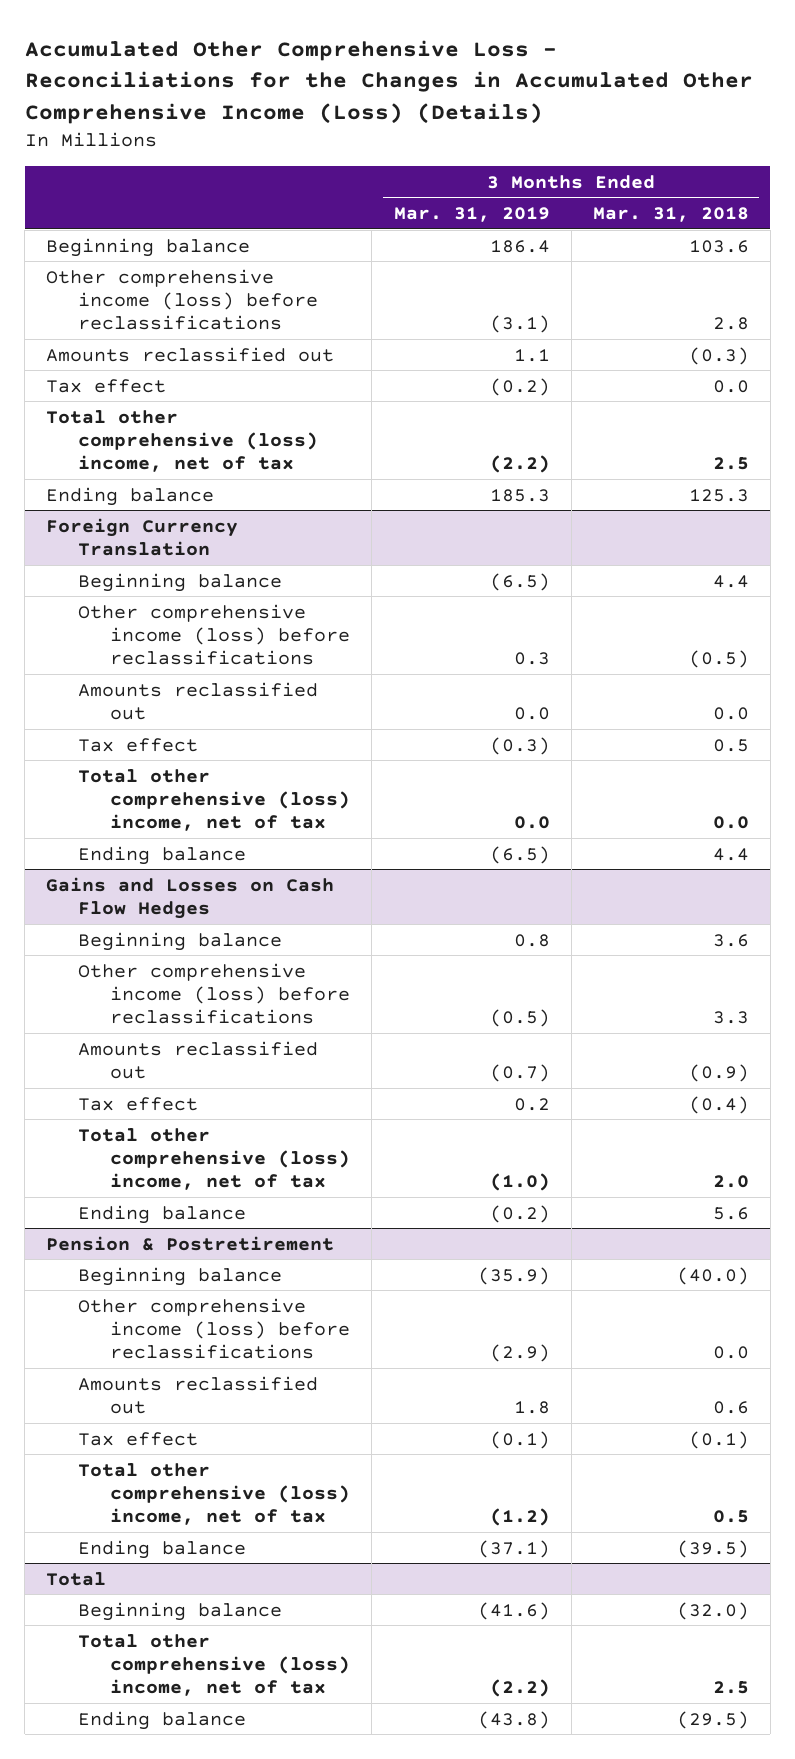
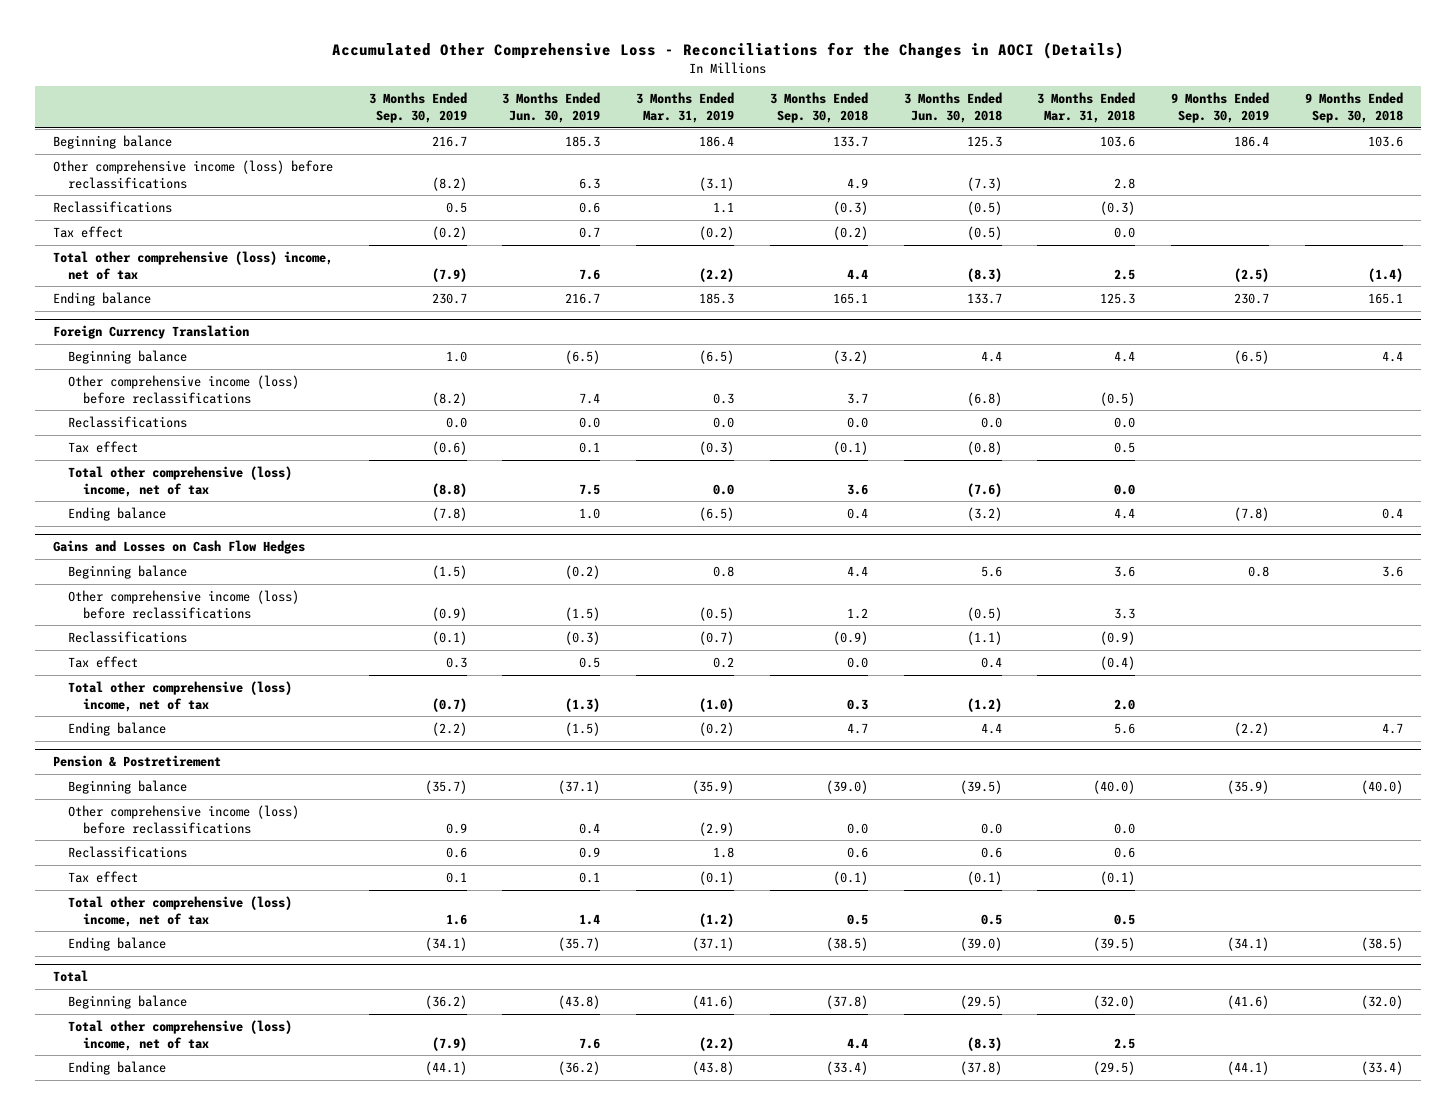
- Accumulated Other Comprehensive Loss - Reconciliations for the Changes in Accumulated Other Comprehensive Income (Loss) (Details)
+ Accumulated Other Comprehensive Loss - Reconciliations for the Changes in AOCI (Details)
- | 3 Months Ended Mar. 31, 2019 | 3 Months Ended Mar. 31, 2018
+ | 3 Months Ended Sep. 30, 2019 | 3 Months Ended Jun. 30, 2019 | 3 Months Ended Mar. 31, 2019 | 3 Months Ended Sep. 30, 2018 | 3 Months Ended Jun. 30, 2018 | 3 Months Ended Mar. 31, 2018 | 9 Months Ended Sep. 30, 2019 | 9 Months Ended Sep. 30, 2018
- Amounts reclassified out | 1.1 | (0.3)
+ Reclassifications | 0.5 | 0.6 | 1.1 | (0.3) | (0.5) | (0.3) | |
@ Foreign Currency Translation
- Amounts reclassified out | 0.0 | 0.0
+ Reclassifications | 0.0 | 0.0 | 0.0 | 0.0 | 0.0 | 0.0 | |
@ Gains and Losses on Cash Flow Hedges
- Amounts reclassified out | (0.7) | (0.9)
+ Reclassifications | (0.1) | (0.3) | (0.7) | (0.9) | (1.1) | (0.9) | |
@ Pension & Postretirement
- Amounts reclassified out | 1.8 | 0.6
+ Reclassifications | 0.6 | 0.9 | 1.8 | 0.6 | 0.6 | 0.6 | |

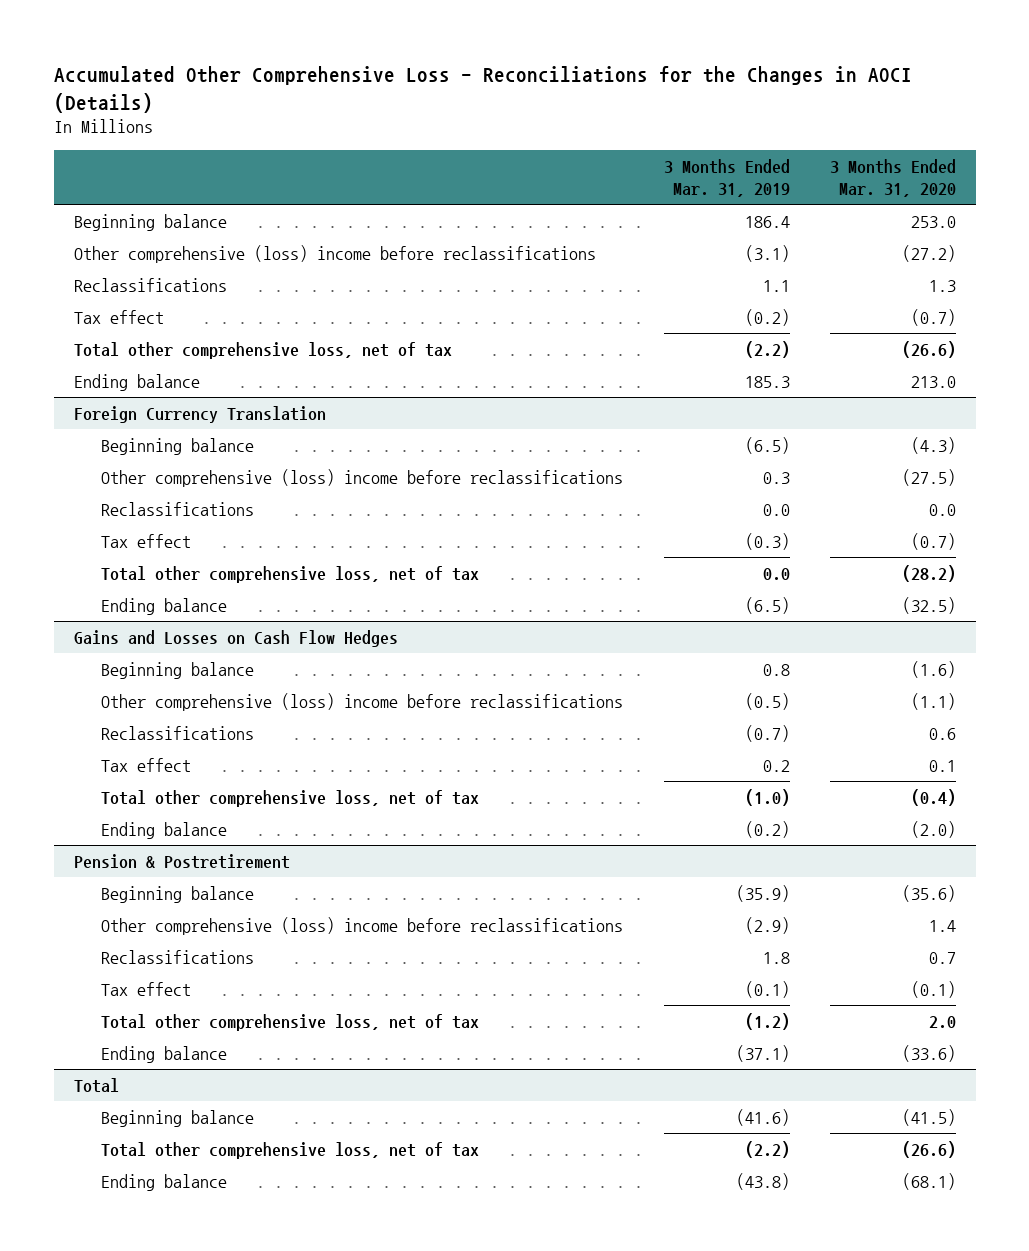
- | 3 Months Ended Sep. 30, 2019 | 3 Months Ended Jun. 30, 2019 | 3 Months Ended Mar. 31, 2019 | 3 Months Ended Sep. 30, 2018 | 3 Months Ended Jun. 30, 2018 | 3 Months Ended Mar. 31, 2018 | 9 Months Ended Sep. 30, 2019 | 9 Months Ended Sep. 30, 2018
+ | 3 Months Ended Mar. 31, 2019 | 3 Months Ended Mar. 31, 2020
- Other comprehensive income (loss) before reclassifications | (8.2) | 6.3 | (3.1) | 4.9 | (7.3) | 2.8 | |
+ Other comprehensive (loss) income before reclassifications | (3.1) | (27.2)
- Total other comprehensive (loss) income, net of tax | (7.9) | 7.6 | (2.2) | 4.4 | (8.3) | 2.5 | (2.5) | (1.4)
+ Total other comprehensive loss, net of tax | (2.2) | (26.6)
@ Foreign Currency Translation
- Other comprehensive income (loss) before reclassifications | (8.2) | 7.4 | 0.3 | 3.7 | (6.8) | (0.5) | |
+ Other comprehensive (loss) income before reclassifications | 0.3 | (27.5)
- Total other comprehensive (loss) income, net of tax | (8.8) | 7.5 | 0.0 | 3.6 | (7.6) | 0.0 | |
+ Total other comprehensive loss, net of tax | 0.0 | (28.2)
@ Gains and Losses on Cash Flow Hedges
- Other comprehensive income (loss) before reclassifications | (0.9) | (1.5) | (0.5) | 1.2 | (0.5) | 3.3 | |
+ Other comprehensive (loss) income before reclassifications | (0.5) | (1.1)
- Total other comprehensive (loss) income, net of tax | (0.7) | (1.3) | (1.0) | 0.3 | (1.2) | 2.0 | |
+ Total other comprehensive loss, net of tax | (1.0) | (0.4)
@ Pension & Postretirement
- Other comprehensive income (loss) before reclassifications | 0.9 | 0.4 | (2.9) | 0.0 | 0.0 | 0.0 | |
+ Other comprehensive (loss) income before reclassifications | (2.9) | 1.4
- Total other comprehensive (loss) income, net of tax | 1.6 | 1.4 | (1.2) | 0.5 | 0.5 | 0.5 | |
+ Total other comprehensive loss, net of tax | (1.2) | 2.0
@ Total
- Total other comprehensive (loss) income, net of tax | (7.9) | 7.6 | (2.2) | 4.4 | (8.3) | 2.5 | |
+ Total other comprehensive loss, net of tax | (2.2) | (26.6)

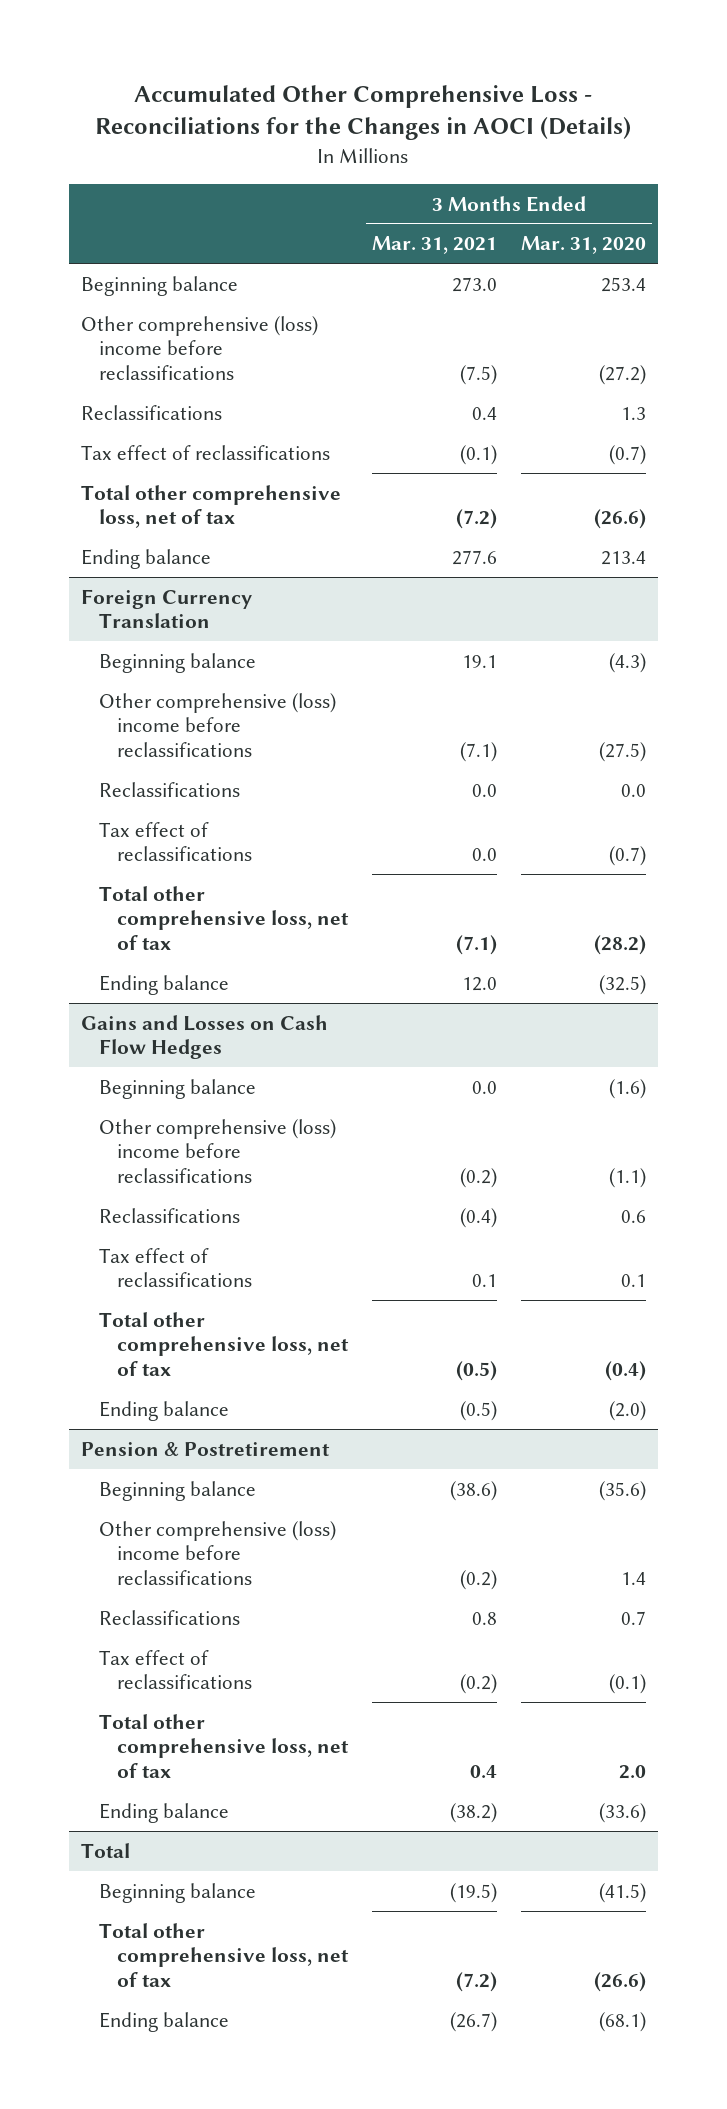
- | 3 Months Ended Mar. 31, 2019 | 3 Months Ended Mar. 31, 2020
+ | 3 Months Ended Mar. 31, 2021 | 3 Months Ended Mar. 31, 2020
- Beginning balance | 186.4 | 253.0
+ Beginning balance | 273.0 | 253.4
- Tax effect | (0.2) | (0.7)
+ Tax effect of reclassifications | (0.1) | (0.7)
- Ending balance | 185.3 | 213.0
+ Ending balance | 277.6 | 213.4
@ Foreign Currency Translation
- Tax effect | (0.3) | (0.7)
+ Tax effect of reclassifications | 0.0 | (0.7)
@ Gains and Losses on Cash Flow Hedges
- Tax effect | 0.2 | 0.1
+ Tax effect of reclassifications | 0.1 | 0.1
@ Pension & Postretirement
- Tax effect | (0.1) | (0.1)
+ Tax effect of reclassifications | (0.2) | (0.1)

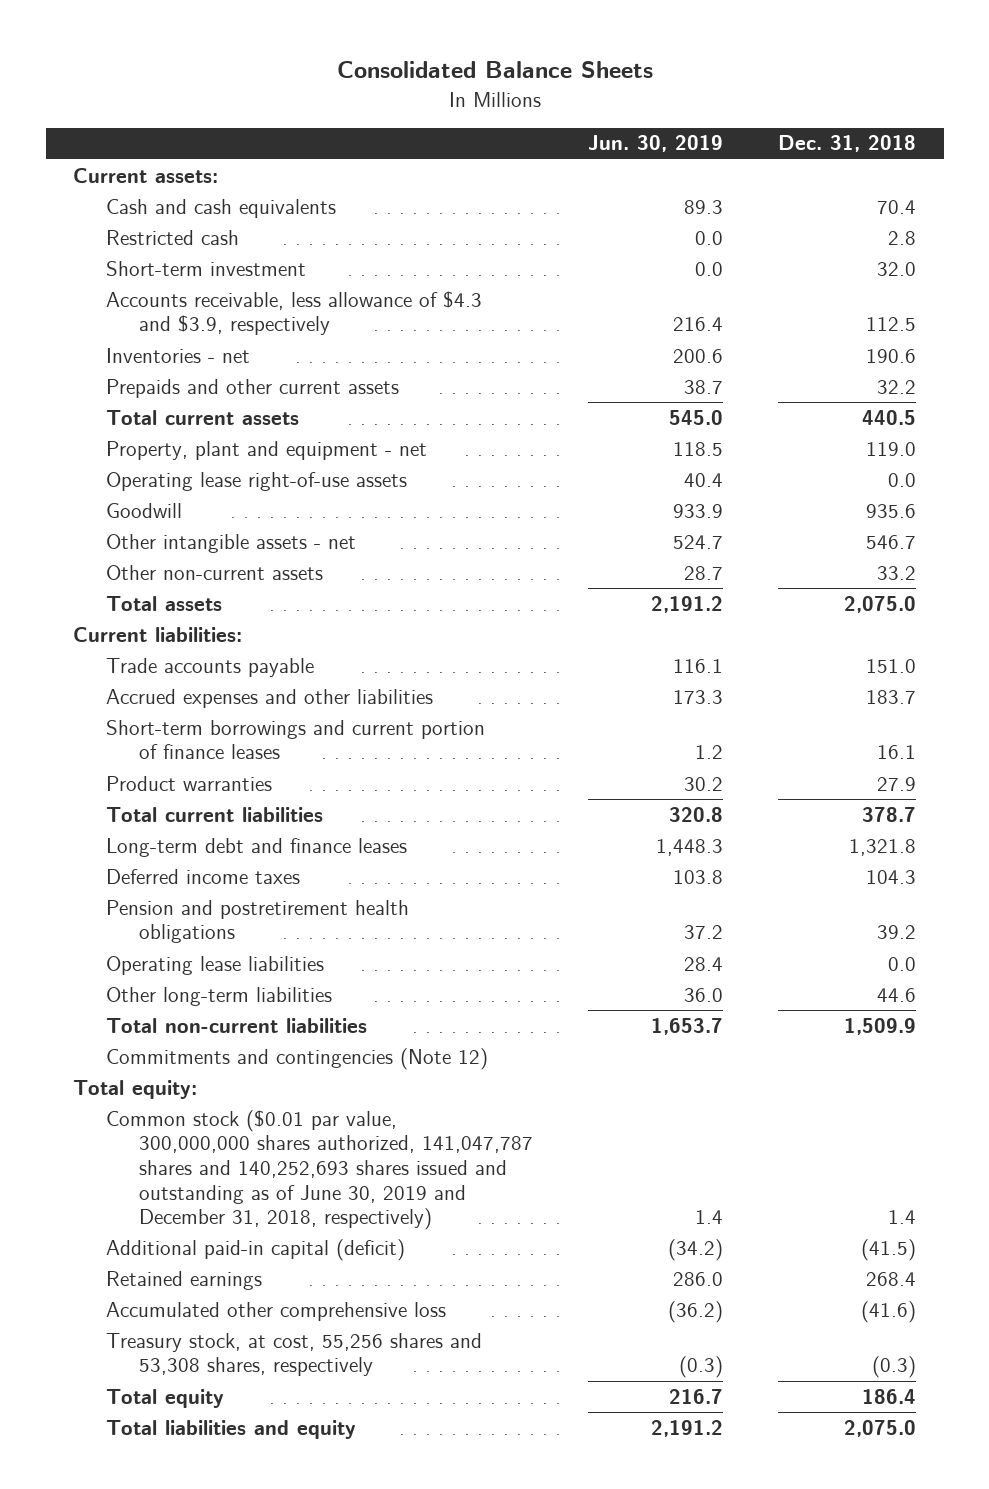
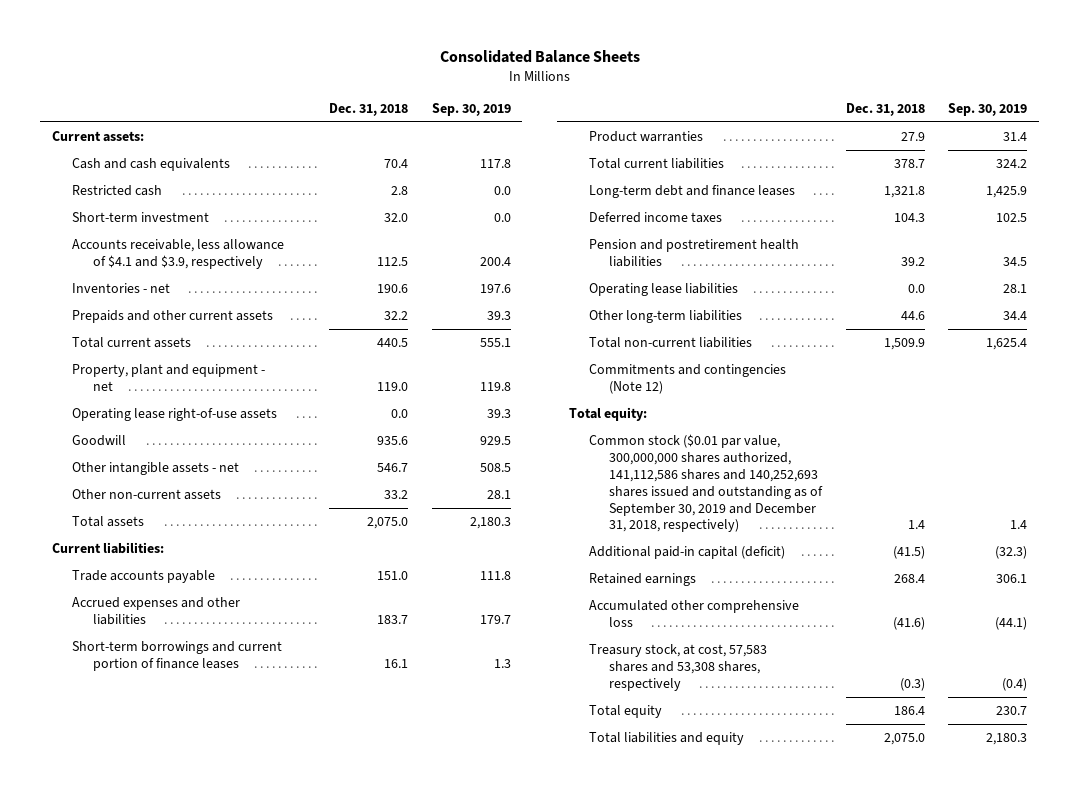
- | Jun. 30, 2019 | Dec. 31, 2018
+ | Dec. 31, 2018 | Sep. 30, 2019
- Accounts receivable, less allowance of $4.3 and $3.9, respectively | 216.4 | 112.5
+ Accounts receivable, less allowance of $4.1 and $3.9, respectively | 112.5 | 200.4
- Pension and postretirement health obligations | 37.2 | 39.2
+ Pension and postretirement health liabilities | 39.2 | 34.5
- Common stock ($0.01 par value, 300,000,000 shares authorized, 141,047,787 shares and 140,252,693 shares issued and outstanding as of June 30, 2019 and December 31, 2018, respectively) | 1.4 | 1.4
+ Common stock ($0.01 par value, 300,000,000 shares authorized, 141,112,586 shares and 140,252,693 shares issued and outstanding as of September 30, 2019 and December 31, 2018, respectively) | 1.4 | 1.4
- Treasury stock, at cost, 55,256 shares and 53,308 shares, respectively | (0.3) | (0.3)
+ Treasury stock, at cost, 57,583 shares and 53,308 shares, respectively | (0.3) | (0.4)

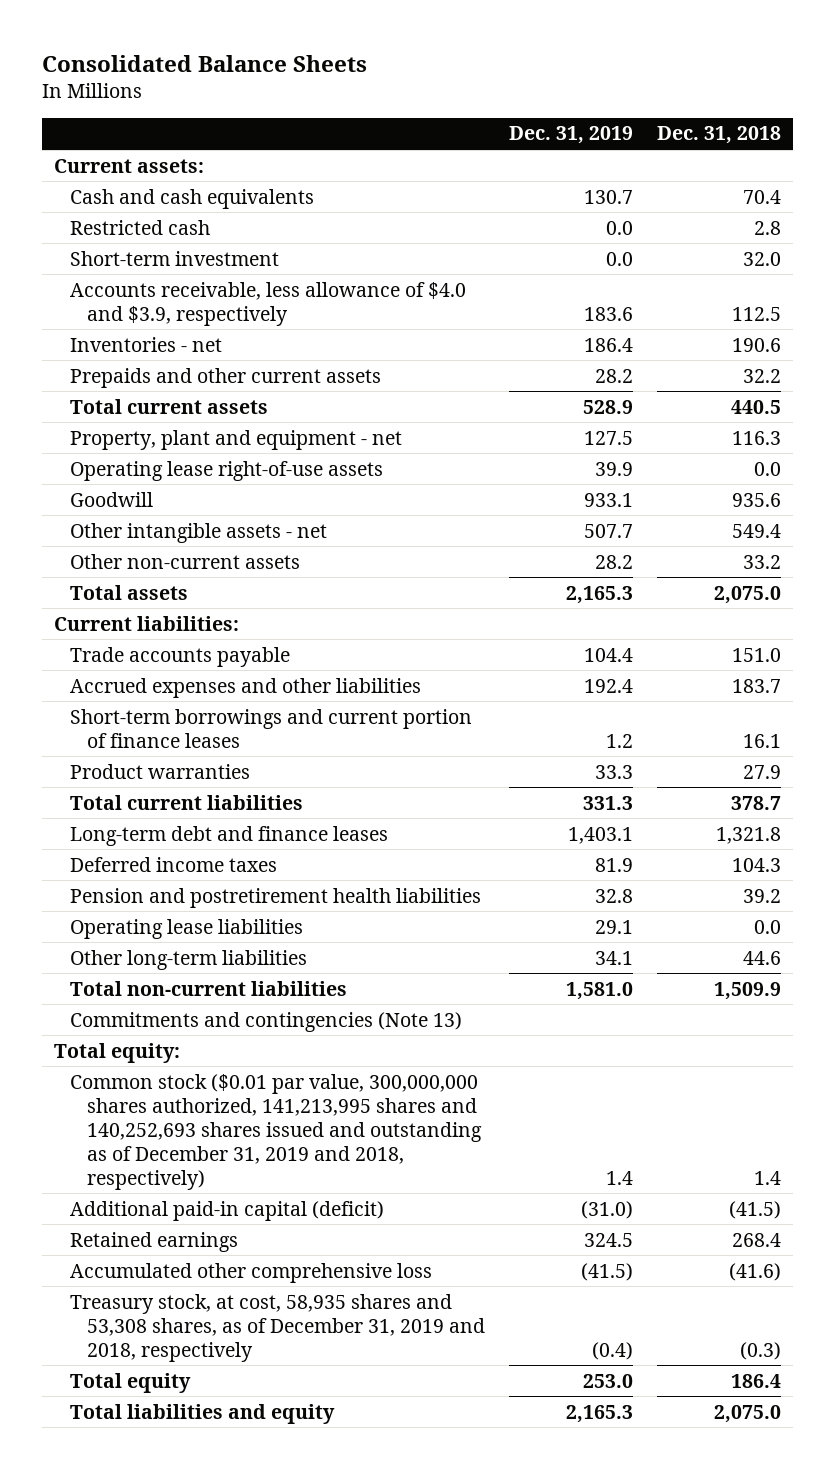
- | Dec. 31, 2018 | Sep. 30, 2019
+ | Dec. 31, 2019 | Dec. 31, 2018
- Accounts receivable, less allowance of $4.1 and $3.9, respectively | 112.5 | 200.4
+ Accounts receivable, less allowance of $4.0 and $3.9, respectively | 183.6 | 112.5
- Property, plant and equipment - net | 119.0 | 119.8
+ Property, plant and equipment - net | 127.5 | 116.3
- Other intangible assets - net | 546.7 | 508.5
+ Other intangible assets - net | 507.7 | 549.4
- Commitments and contingencies (Note 12)
+ Commitments and contingencies (Note 13)
- Common stock ($0.01 par value, 300,000,000 shares authorized, 141,112,586 shares and 140,252,693 shares issued and outstanding as of September 30, 2019 and December 31, 2018, respectively) | 1.4 | 1.4
+ Common stock ($0.01 par value, 300,000,000 shares authorized, 141,213,995 shares and 140,252,693 shares issued and outstanding as of December 31, 2019 and 2018, respectively) | 1.4 | 1.4
- Treasury stock, at cost, 57,583 shares and 53,308 shares, respectively | (0.3) | (0.4)
+ Treasury stock, at cost, 58,935 shares and 53,308 shares, as of December 31, 2019 and 2018, respectively | (0.4) | (0.3)

